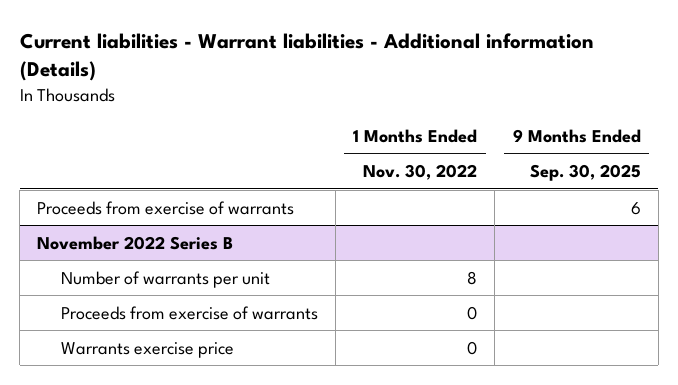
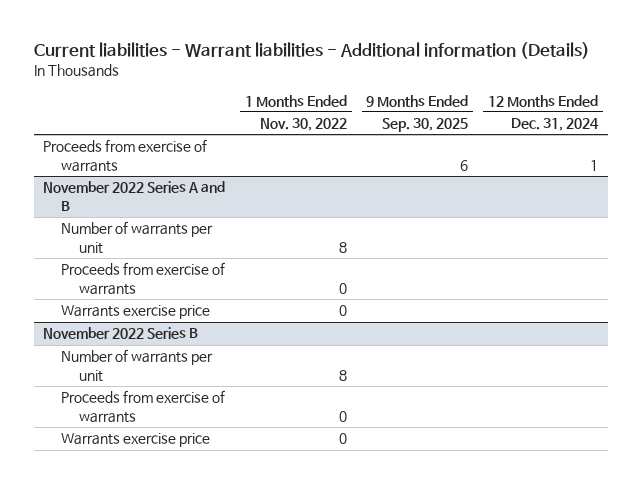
- | 1 Months Ended Nov. 30, 2022 | 9 Months Ended Sep. 30, 2025
+ | 1 Months Ended Nov. 30, 2022 | 9 Months Ended Sep. 30, 2025 | 12 Months Ended Dec. 31, 2024
+ November 2022 Series A and B
+ Number of warrants per unit | 8 | |
+ Proceeds from exercise of warrants | 0 | |
+ Warrants exercise price | 0 | |

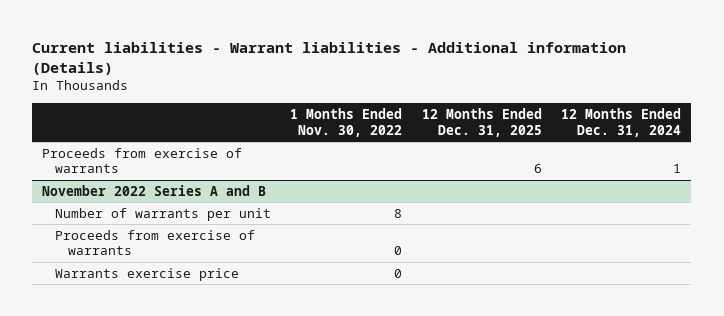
- | 1 Months Ended Nov. 30, 2022 | 9 Months Ended Sep. 30, 2025 | 12 Months Ended Dec. 31, 2024
+ | 1 Months Ended Nov. 30, 2022 | 12 Months Ended Dec. 31, 2025 | 12 Months Ended Dec. 31, 2024
- November 2022 Series B
- Number of warrants per unit | 8 | |
- Proceeds from exercise of warrants | 0 | |
- Warrants exercise price | 0 | |

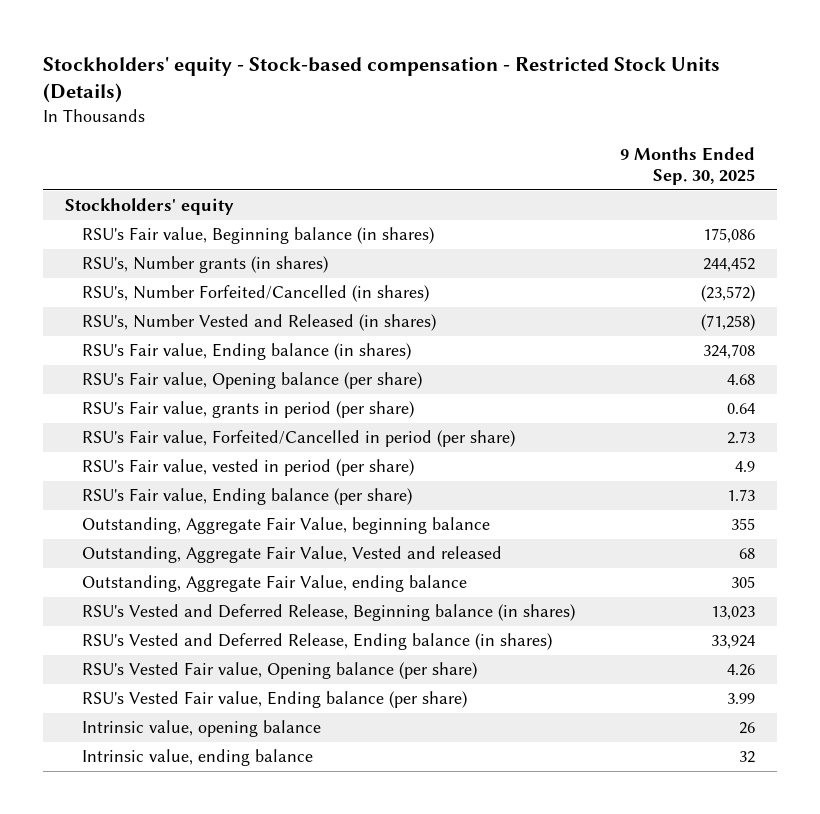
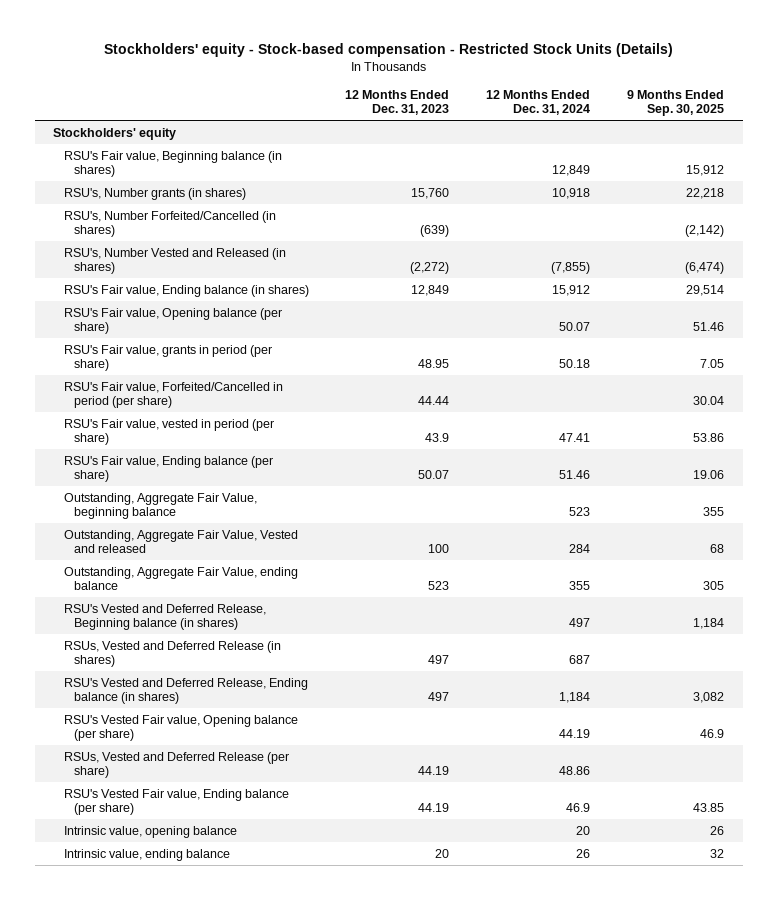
- | 9 Months Ended Sep. 30, 2025
+ | 12 Months Ended Dec. 31, 2023 | 12 Months Ended Dec. 31, 2024 | 9 Months Ended Sep. 30, 2025
- RSU's Fair value, Beginning balance (in shares) | 175,086
- RSU's, Number grants (in shares) | 244,452
- RSU's, Number Forfeited/Cancelled (in shares) | (23,572)
- RSU's, Number Vested and Released (in shares) | (71,258)
- RSU's Fair value, Ending balance (in shares) | 324,708
- RSU's Fair value, Opening balance (per share) | 4.68
- RSU's Fair value, grants in period (per share) | 0.64
- RSU's Fair value, Forfeited/Cancelled in period (per share) | 2.73
- RSU's Fair value, vested in period (per share) | 4.9
- RSU's Fair value, Ending balance (per share) | 1.73
+ RSU's Fair value, Beginning balance (in shares) | | 12,849 | 15,912
+ RSU's, Number grants (in shares) | 15,760 | 10,918 | 22,218
+ RSU's, Number Forfeited/Cancelled (in shares) | (639) | | (2,142)
+ RSU's, Number Vested and Released (in shares) | (2,272) | (7,855) | (6,474)
+ RSU's Fair value, Ending balance (in shares) | 12,849 | 15,912 | 29,514
+ RSU's Fair value, Opening balance (per share) | | 50.07 | 51.46
+ RSU's Fair value, grants in period (per share) | 48.95 | 50.18 | 7.05
+ RSU's Fair value, Forfeited/Cancelled in period (per share) | 44.44 | | 30.04
+ RSU's Fair value, vested in period (per share) | 43.9 | 47.41 | 53.86
+ RSU's Fair value, Ending balance (per share) | 50.07 | 51.46 | 19.06
- RSU's Vested and Deferred Release, Beginning balance (in shares) | 13,023
- RSU's Vested and Deferred Release, Ending balance (in shares) | 33,924
- RSU's Vested Fair value, Opening balance (per share) | 4.26
- RSU's Vested Fair value, Ending balance (per share) | 3.99
+ RSU's Vested and Deferred Release, Beginning balance (in shares) | | 497 | 1,184
+ RSUs, Vested and Deferred Release (in shares) | 497 | 687 |
+ RSU's Vested and Deferred Release, Ending balance (in shares) | 497 | 1,184 | 3,082
+ RSU's Vested Fair value, Opening balance (per share) | | 44.19 | 46.9
+ RSUs, Vested and Deferred Release (per share) | 44.19 | 48.86 |
+ RSU's Vested Fair value, Ending balance (per share) | 44.19 | 46.9 | 43.85

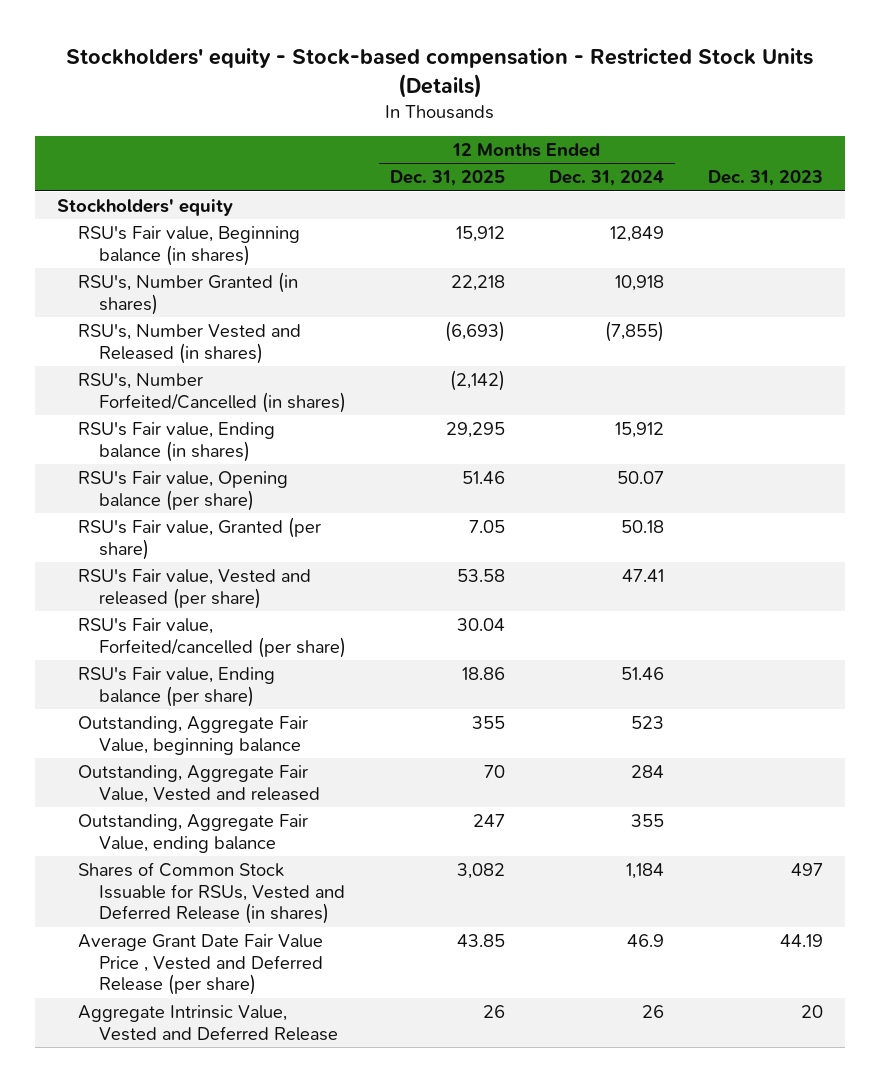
- | 12 Months Ended Dec. 31, 2023 | 12 Months Ended Dec. 31, 2024 | 9 Months Ended Sep. 30, 2025
+ | 12 Months Ended Dec. 31, 2025 | 12 Months Ended Dec. 31, 2024 | Dec. 31, 2023
- RSU's, Number grants (in shares) | 15,760 | 10,918 | 22,218
+ RSU's, Number Granted (in shares) | 22,218 | 10,918 |
moved down: RSU's, Number Forfeited/Cancelled (in shares) | (2,142) | |
- RSU's Fair value, grants in period (per share) | 48.95 | 50.18 | 7.05
- RSU's Fair value, Forfeited/Cancelled in period (per share) | 44.44 | | 30.04
- RSU's Fair value, vested in period (per share) | 43.9 | 47.41 | 53.86
+ RSU's Fair value, Granted (per share) | 7.05 | 50.18 |
+ RSU's Fair value, Vested and released (per share) | 53.58 | 47.41 |
+ RSU's Fair value, Forfeited/cancelled (per share) | 30.04 | |
- RSU's Vested and Deferred Release, Beginning balance (in shares) | | 497 | 1,184
- RSUs, Vested and Deferred Release (in shares) | 497 | 687 |
- RSU's Vested and Deferred Release, Ending balance (in shares) | 497 | 1,184 | 3,082
- RSU's Vested Fair value, Opening balance (per share) | | 44.19 | 46.9
- RSUs, Vested and Deferred Release (per share) | 44.19 | 48.86 |
- RSU's Vested Fair value, Ending balance (per share) | 44.19 | 46.9 | 43.85
- Intrinsic value, opening balance | | 20 | 26
- Intrinsic value, ending balance | 20 | 26 | 32
+ Shares of Common Stock Issuable for RSUs, Vested and Deferred Release (in shares) | 3,082 | 1,184 | 497
+ Average Grant Date Fair Value Price , Vested and Deferred Release (per share) | 43.85 | 46.9 | 44.19
+ Aggregate Intrinsic Value, Vested and Deferred Release | 26 | 26 | 20

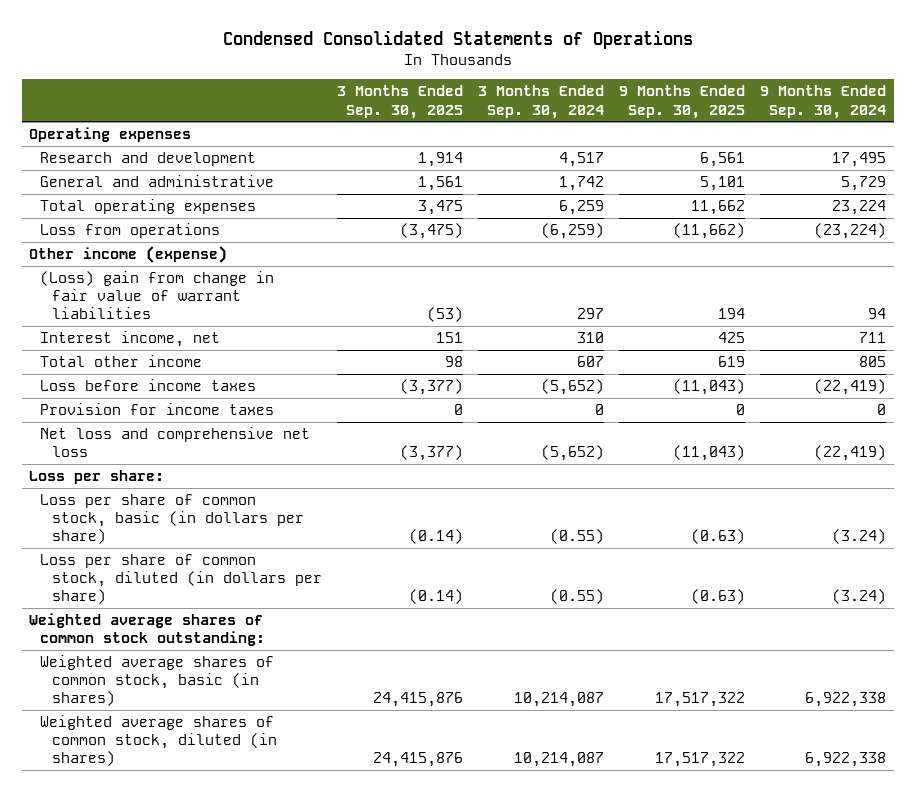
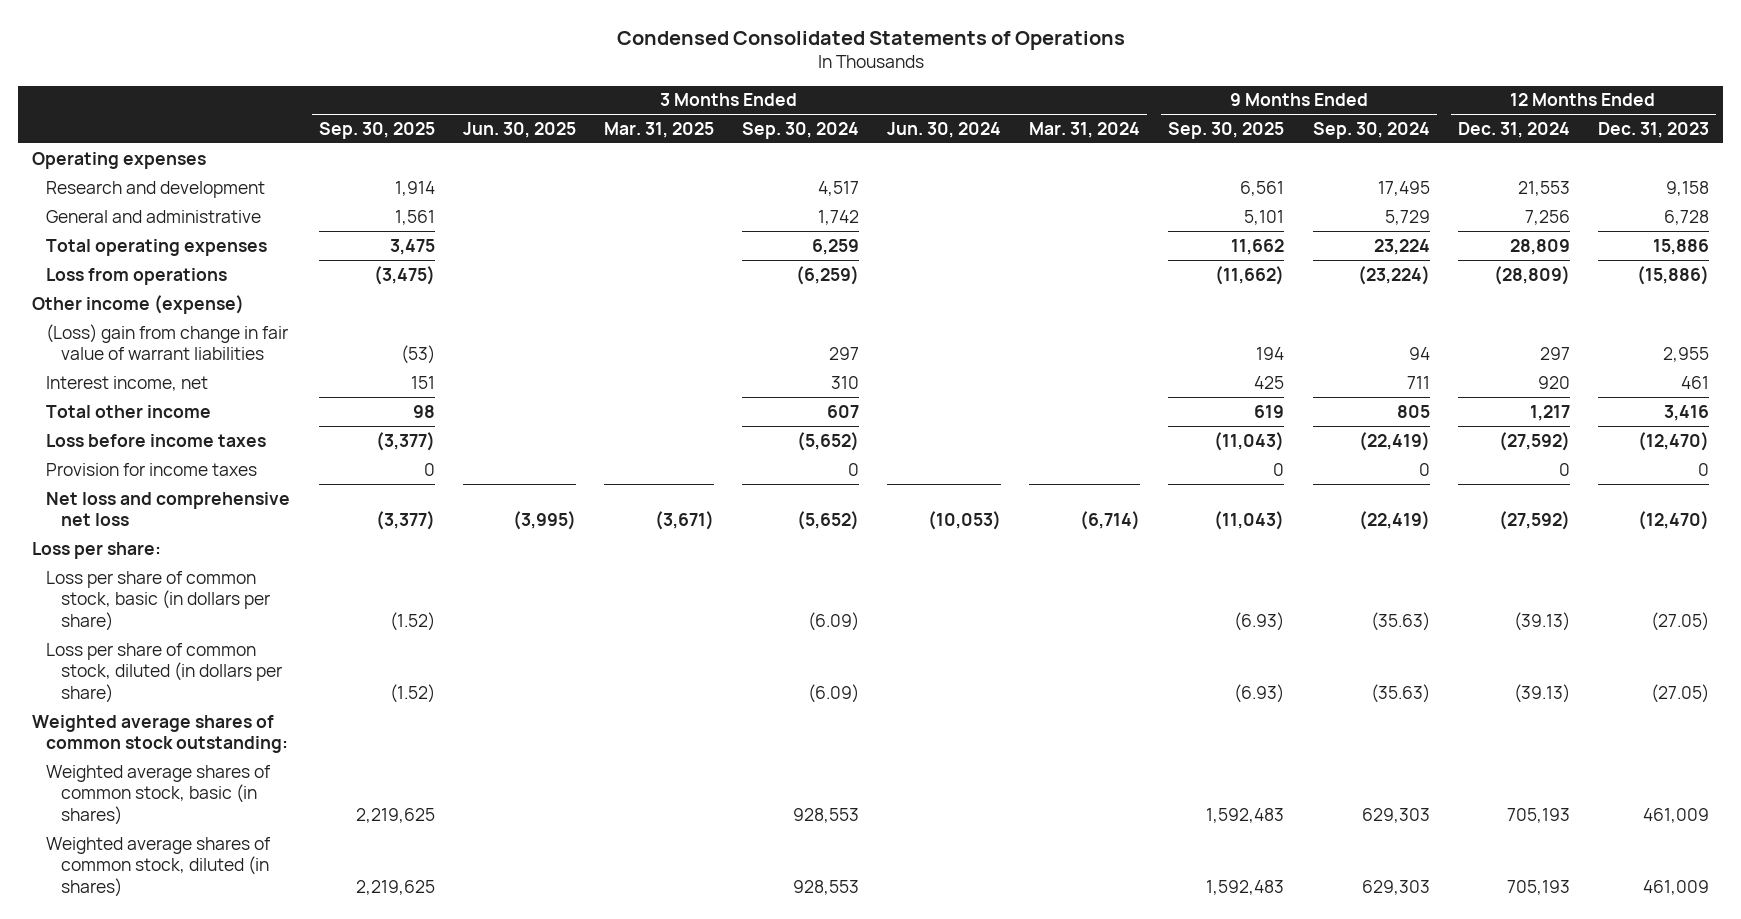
- | 3 Months Ended Sep. 30, 2025 | 3 Months Ended Sep. 30, 2024 | 9 Months Ended Sep. 30, 2025 | 9 Months Ended Sep. 30, 2024
+ | 3 Months Ended Sep. 30, 2025 | 3 Months Ended Jun. 30, 2025 | 3 Months Ended Mar. 31, 2025 | 3 Months Ended Sep. 30, 2024 | 3 Months Ended Jun. 30, 2024 | 3 Months Ended Mar. 31, 2024 | 9 Months Ended Sep. 30, 2025 | 9 Months Ended Sep. 30, 2024 | 12 Months Ended Dec. 31, 2024 | 12 Months Ended Dec. 31, 2023
- Loss per share of common stock, basic (in dollars per share) | (0.14) | (0.55) | (0.63) | (3.24)
- Loss per share of common stock, diluted (in dollars per share) | (0.14) | (0.55) | (0.63) | (3.24)
+ Loss per share of common stock, basic (in dollars per share) | (1.52) | | | (6.09) | | | (6.93) | (35.63) | (39.13) | (27.05)
+ Loss per share of common stock, diluted (in dollars per share) | (1.52) | | | (6.09) | | | (6.93) | (35.63) | (39.13) | (27.05)
- Weighted average shares of common stock, basic (in shares) | 24,415,876 | 10,214,087 | 17,517,322 | 6,922,338
- Weighted average shares of common stock, diluted (in shares) | 24,415,876 | 10,214,087 | 17,517,322 | 6,922,338
+ Weighted average shares of common stock, basic (in shares) | 2,219,625 | | | 928,553 | | | 1,592,483 | 629,303 | 705,193 | 461,009
+ Weighted average shares of common stock, diluted (in shares) | 2,219,625 | | | 928,553 | | | 1,592,483 | 629,303 | 705,193 | 461,009

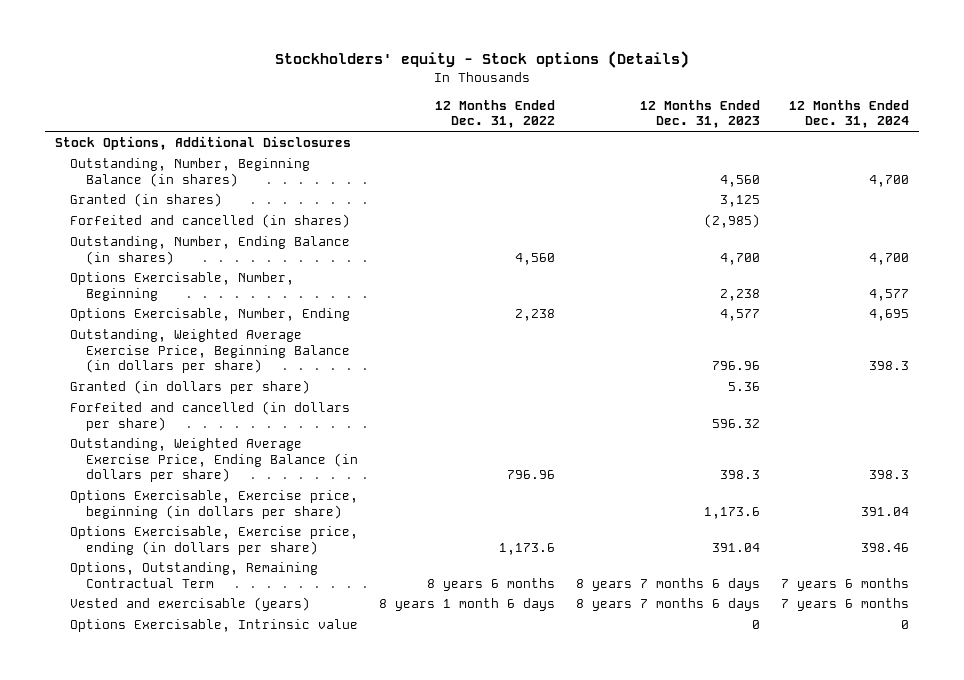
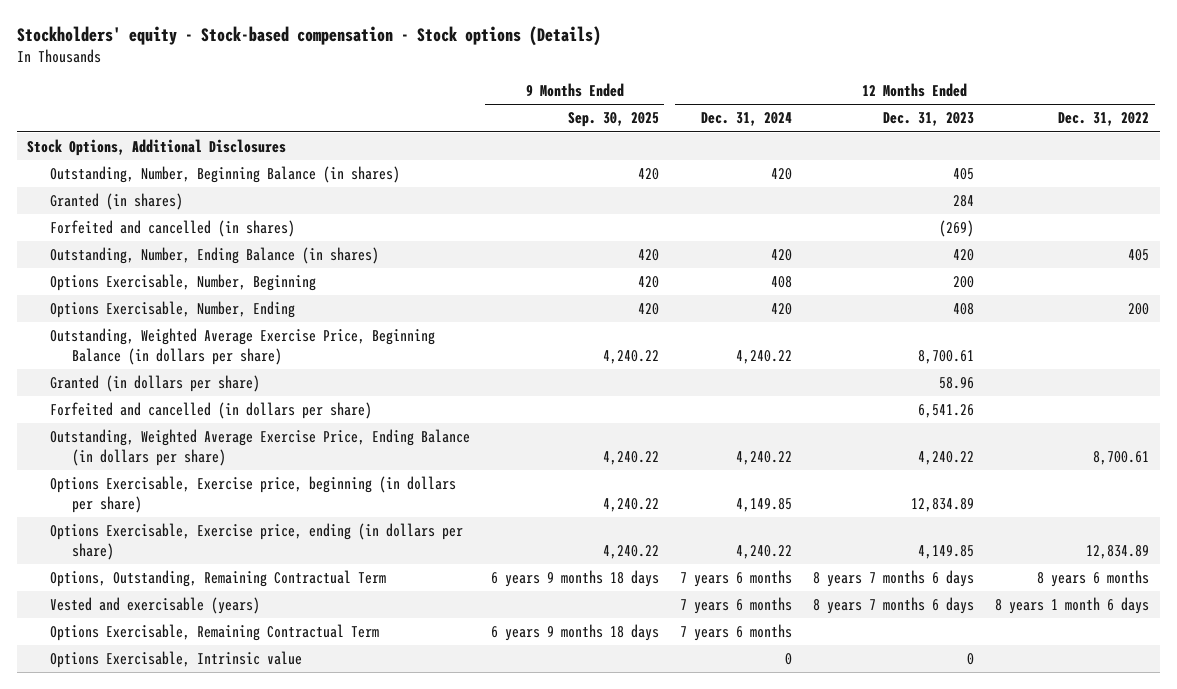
- Stockholders' equity - Stock options (Details)
+ Stockholders' equity - Stock-based compensation - Stock options (Details)
- | 12 Months Ended Dec. 31, 2022 | 12 Months Ended Dec. 31, 2023 | 12 Months Ended Dec. 31, 2024
+ | 9 Months Ended Sep. 30, 2025 | 12 Months Ended Dec. 31, 2024 | 12 Months Ended Dec. 31, 2023 | 12 Months Ended Dec. 31, 2022
- Outstanding, Number, Beginning Balance (in shares) | | 4,560 | 4,700
- Granted (in shares) | | 3,125 |
- Forfeited and cancelled (in shares) | | (2,985) |
- Outstanding, Number, Ending Balance (in shares) | 4,560 | 4,700 | 4,700
- Options Exercisable, Number, Beginning | | 2,238 | 4,577
- Options Exercisable, Number, Ending | 2,238 | 4,577 | 4,695
- Outstanding, Weighted Average Exercise Price, Beginning Balance (in dollars per share) | | 796.96 | 398.3
- Granted (in dollars per share) | | 5.36 |
- Forfeited and cancelled (in dollars per share) | | 596.32 |
- Outstanding, Weighted Average Exercise Price, Ending Balance (in dollars per share) | 796.96 | 398.3 | 398.3
- Options Exercisable, Exercise price, beginning (in dollars per share) | | 1,173.6 | 391.04
- Options Exercisable, Exercise price, ending (in dollars per share) | 1,173.6 | 391.04 | 398.46
+ Outstanding, Number, Beginning Balance (in shares) | 420 | 420 | 405 |
+ Granted (in shares) | | | 284 |
+ Forfeited and cancelled (in shares) | | | (269) |
+ Outstanding, Number, Ending Balance (in shares) | 420 | 420 | 420 | 405
+ Options Exercisable, Number, Beginning | 420 | 408 | 200 |
+ Options Exercisable, Number, Ending | 420 | 420 | 408 | 200
+ Outstanding, Weighted Average Exercise Price, Beginning Balance (in dollars per share) | 4,240.22 | 4,240.22 | 8,700.61 |
+ Granted (in dollars per share) | | | 58.96 |
+ Forfeited and cancelled (in dollars per share) | | | 6,541.26 |
+ Outstanding, Weighted Average Exercise Price, Ending Balance (in dollars per share) | 4,240.22 | 4,240.22 | 4,240.22 | 8,700.61
+ Options Exercisable, Exercise price, beginning (in dollars per share) | 4,240.22 | 4,149.85 | 12,834.89 |
+ Options Exercisable, Exercise price, ending (in dollars per share) | 4,240.22 | 4,240.22 | 4,149.85 | 12,834.89
+ Options Exercisable, Remaining Contractual Term | 6 years 9 months 18 days | 7 years 6 months | |

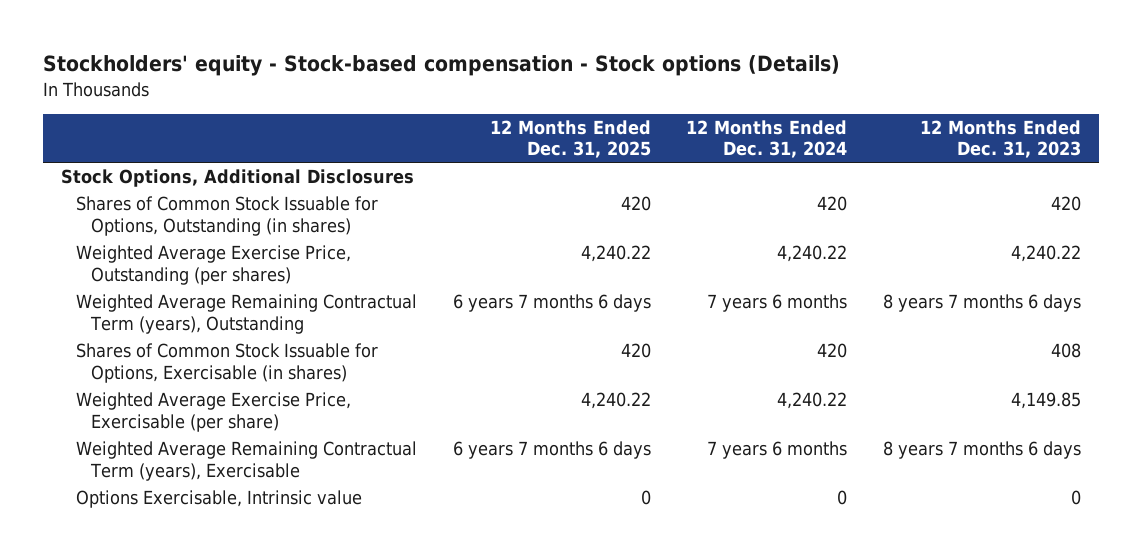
- | 9 Months Ended Sep. 30, 2025 | 12 Months Ended Dec. 31, 2024 | 12 Months Ended Dec. 31, 2023 | 12 Months Ended Dec. 31, 2022
+ | 12 Months Ended Dec. 31, 2025 | 12 Months Ended Dec. 31, 2024 | 12 Months Ended Dec. 31, 2023
- Outstanding, Number, Beginning Balance (in shares) | 420 | 420 | 405 |
- Granted (in shares) | | | 284 |
- Forfeited and cancelled (in shares) | | | (269) |
- Outstanding, Number, Ending Balance (in shares) | 420 | 420 | 420 | 405
- Options Exercisable, Number, Beginning | 420 | 408 | 200 |
- Options Exercisable, Number, Ending | 420 | 420 | 408 | 200
- Outstanding, Weighted Average Exercise Price, Beginning Balance (in dollars per share) | 4,240.22 | 4,240.22 | 8,700.61 |
- Granted (in dollars per share) | | | 58.96 |
- Forfeited and cancelled (in dollars per share) | | | 6,541.26 |
- Outstanding, Weighted Average Exercise Price, Ending Balance (in dollars per share) | 4,240.22 | 4,240.22 | 4,240.22 | 8,700.61
- Options Exercisable, Exercise price, beginning (in dollars per share) | 4,240.22 | 4,149.85 | 12,834.89 |
- Options Exercisable, Exercise price, ending (in dollars per share) | 4,240.22 | 4,240.22 | 4,149.85 | 12,834.89
- Options, Outstanding, Remaining Contractual Term | 6 years 9 months 18 days | 7 years 6 months | 8 years 7 months 6 days | 8 years 6 months
- Vested and exercisable (years) | | 7 years 6 months | 8 years 7 months 6 days | 8 years 1 month 6 days
- Options Exercisable, Remaining Contractual Term | 6 years 9 months 18 days | 7 years 6 months | |
+ Shares of Common Stock Issuable for Options, Outstanding (in shares) | 420 | 420 | 420
+ Weighted Average Exercise Price, Outstanding (per shares) | 4,240.22 | 4,240.22 | 4,240.22
+ Weighted Average Remaining Contractual Term (years), Outstanding | 6 years 7 months 6 days | 7 years 6 months | 8 years 7 months 6 days
+ Shares of Common Stock Issuable for Options, Exercisable (in shares) | 420 | 420 | 408
+ Weighted Average Exercise Price, Exercisable (per share) | 4,240.22 | 4,240.22 | 4,149.85
+ Weighted Average Remaining Contractual Term (years), Exercisable | 6 years 7 months 6 days | 7 years 6 months | 8 years 7 months 6 days

